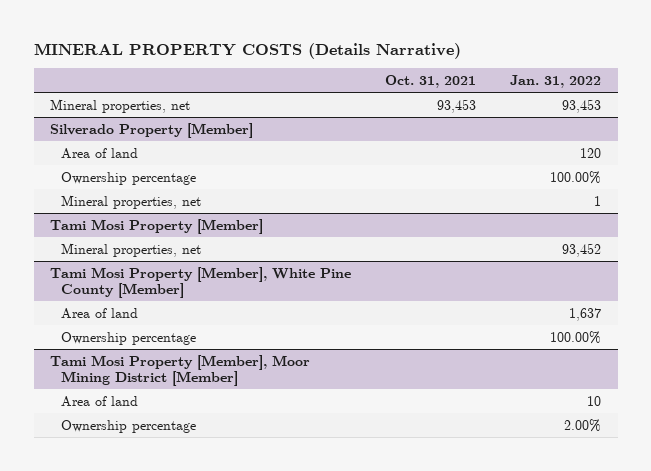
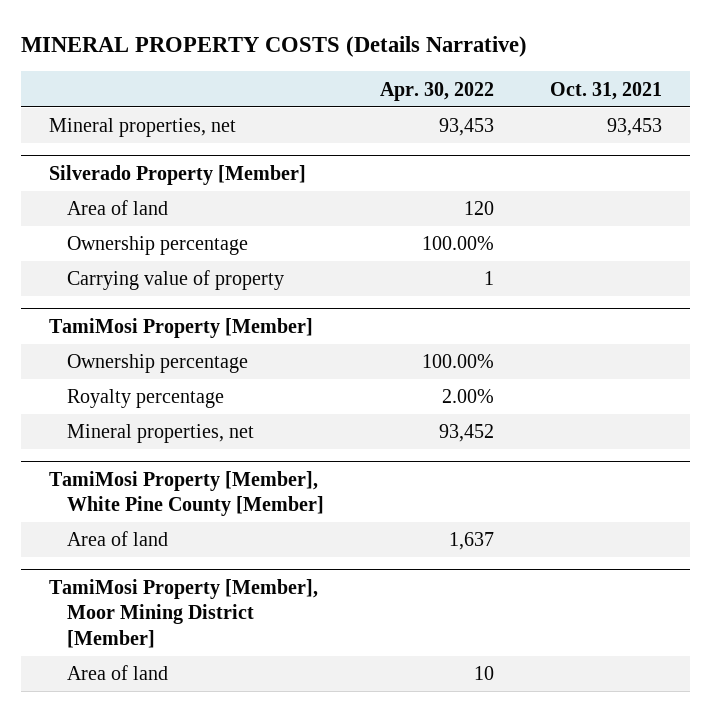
- | Oct. 31, 2021 | Jan. 31, 2022
+ | Apr. 30, 2022 | Oct. 31, 2021
@ Silverado Property [Member]
- Mineral properties, net | | 1
- Tami Mosi Property [Member]
@ Silverado Property [Member]
+ Carrying value of property | 1 |
+ TamiMosi Property [Member]
+ Ownership percentage | 100.00% |
+ Royalty percentage | 2.00% |
- Tami Mosi Property [Member], White Pine County [Member]
+ TamiMosi Property [Member], White Pine County [Member]
- Ownership percentage | | 100.00%
- Tami Mosi Property [Member], Moor Mining District [Member]
+ TamiMosi Property [Member], Moor Mining District [Member]
- Ownership percentage | | 2.00%

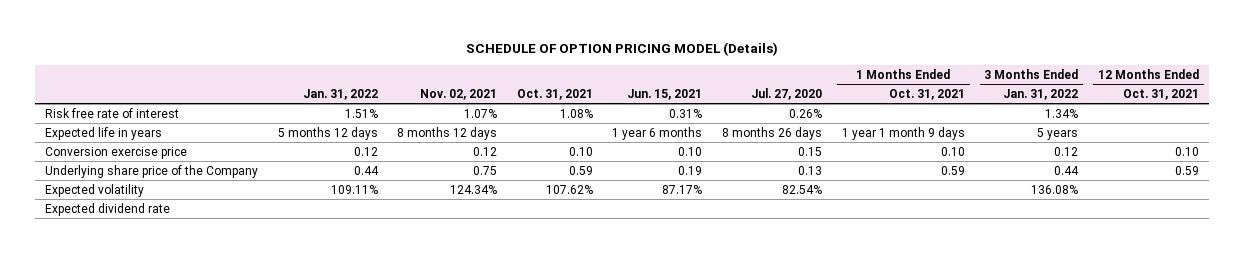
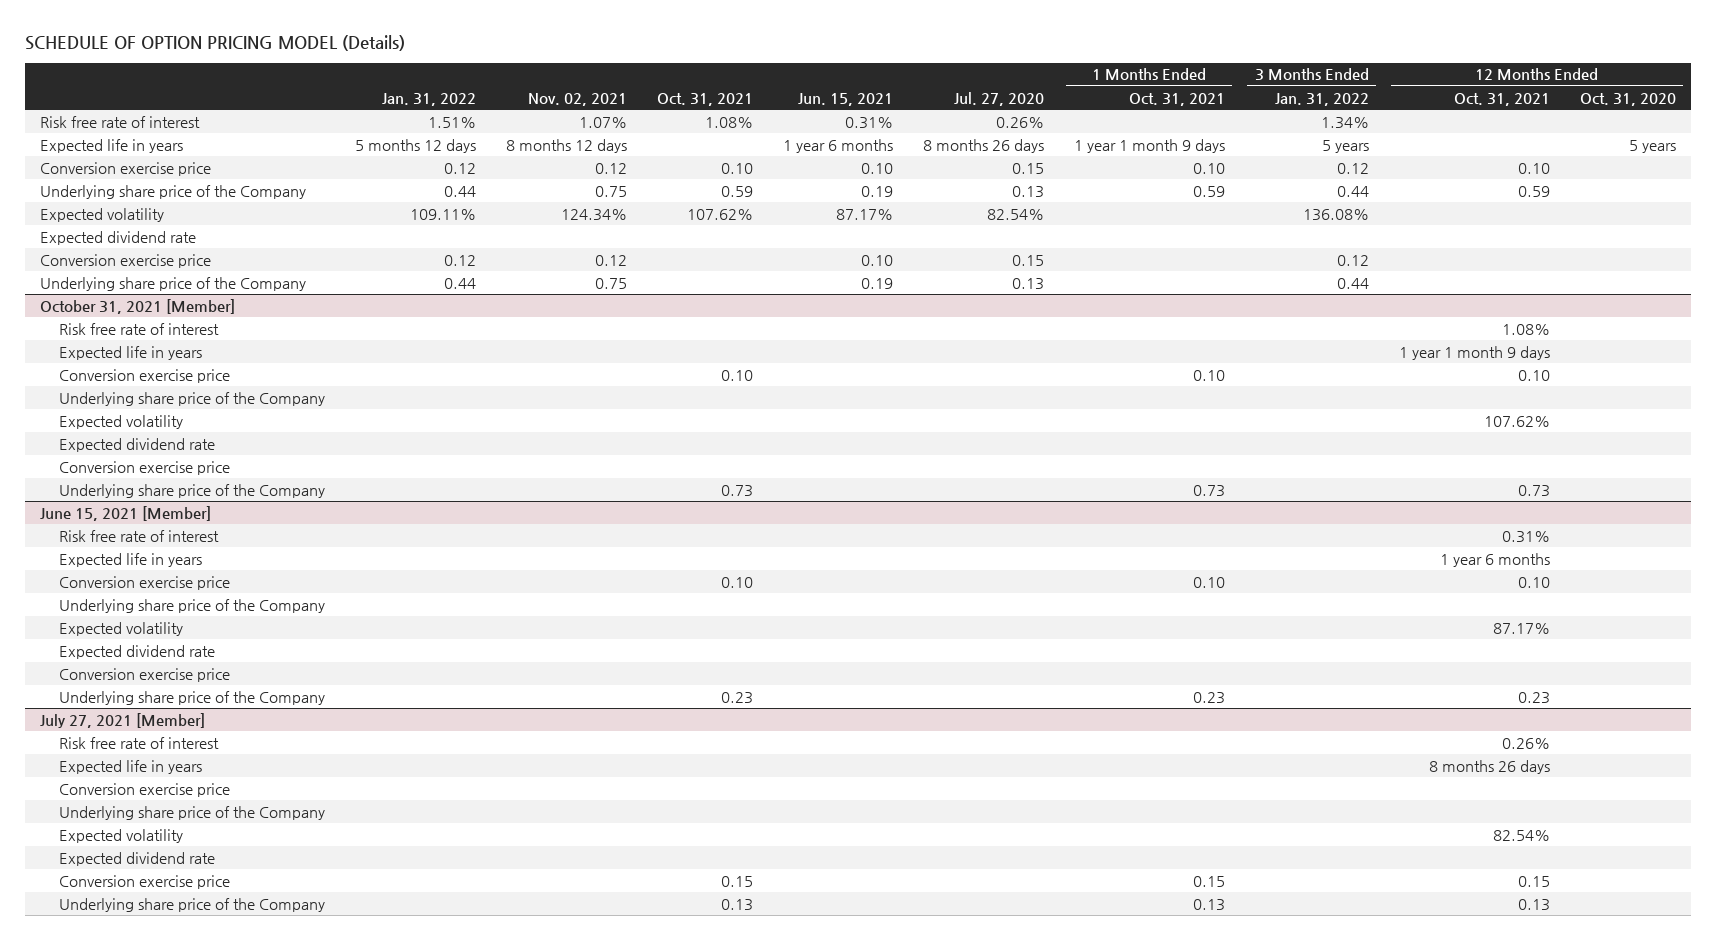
- | Jan. 31, 2022 | Nov. 02, 2021 | Oct. 31, 2021 | Jun. 15, 2021 | Jul. 27, 2020 | 1 Months Ended Oct. 31, 2021 | 3 Months Ended Jan. 31, 2022 | 12 Months Ended Oct. 31, 2021
+ | Jan. 31, 2022 | Nov. 02, 2021 | Oct. 31, 2021 | Jun. 15, 2021 | Jul. 27, 2020 | 1 Months Ended Oct. 31, 2021 | 3 Months Ended Jan. 31, 2022 | 12 Months Ended Oct. 31, 2021 | 12 Months Ended Oct. 31, 2020
+ Conversion exercise price | 0.12 | 0.12 | | 0.10 | 0.15 | | 0.12 | |
+ Underlying share price of the Company | 0.44 | 0.75 | | 0.19 | 0.13 | | 0.44 | |
+ October 31, 2021 [Member]
+ Risk free rate of interest | | | | | | | | 1.08% |
+ Expected life in years | | | | | | | | 1 year 1 month 9 days |
+ Conversion exercise price | | | 0.10 | | | 0.10 | | 0.10 |
+ Underlying share price of the Company
+ Expected volatility | | | | | | | | 107.62% |
+ Expected dividend rate
+ Conversion exercise price
+ Underlying share price of the Company | | | 0.73 | | | 0.73 | | 0.73 |
+ June 15, 2021 [Member]
+ Risk free rate of interest | | | | | | | | 0.31% |
+ Expected life in years | | | | | | | | 1 year 6 months |
+ Conversion exercise price | | | 0.10 | | | 0.10 | | 0.10 |
+ Underlying share price of the Company
+ Expected volatility | | | | | | | | 87.17% |
+ Expected dividend rate
+ Conversion exercise price
+ Underlying share price of the Company | | | 0.23 | | | 0.23 | | 0.23 |
+ July 27, 2021 [Member]
+ Risk free rate of interest | | | | | | | | 0.26% |
+ Expected life in years | | | | | | | | 8 months 26 days |
+ Conversion exercise price
+ Underlying share price of the Company
+ Expected volatility | | | | | | | | 82.54% |
+ Expected dividend rate
+ Conversion exercise price | | | 0.15 | | | 0.15 | | 0.15 |
+ Underlying share price of the Company | | | 0.13 | | | 0.13 | | 0.13 |

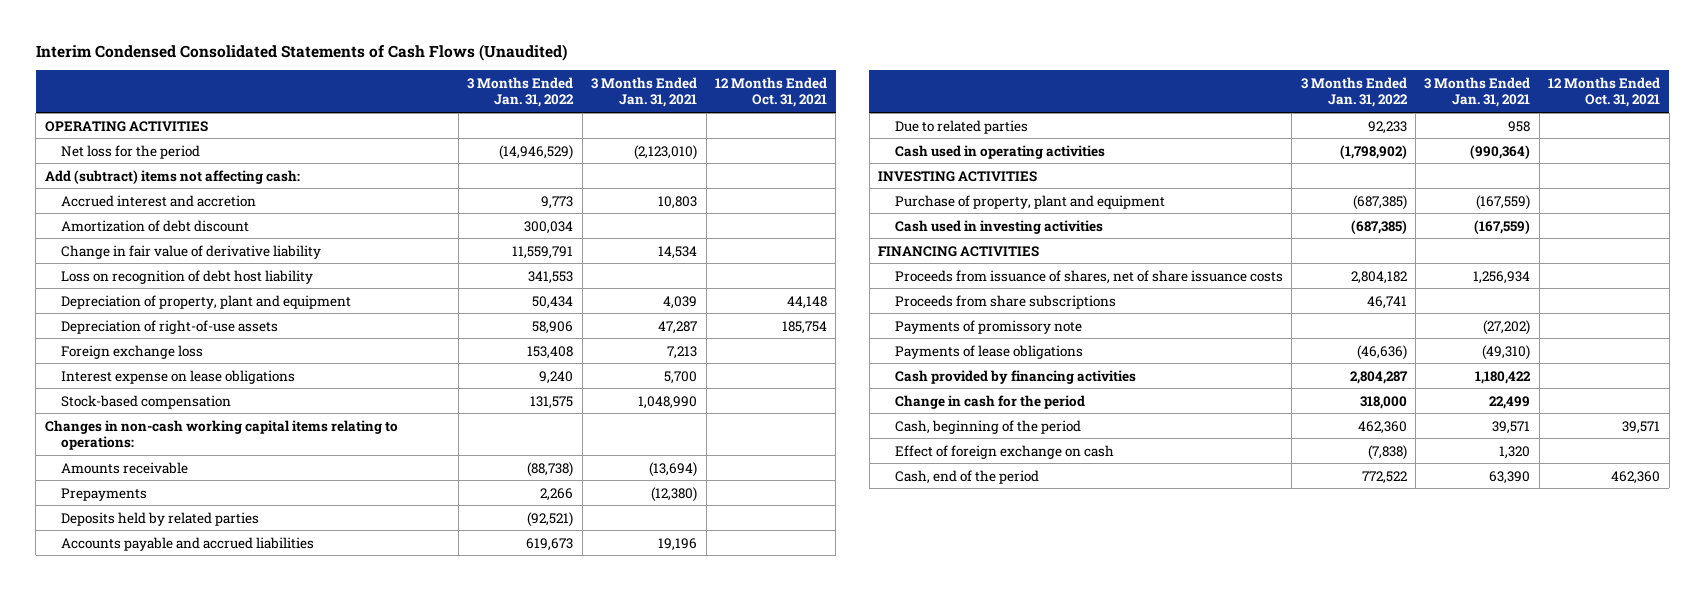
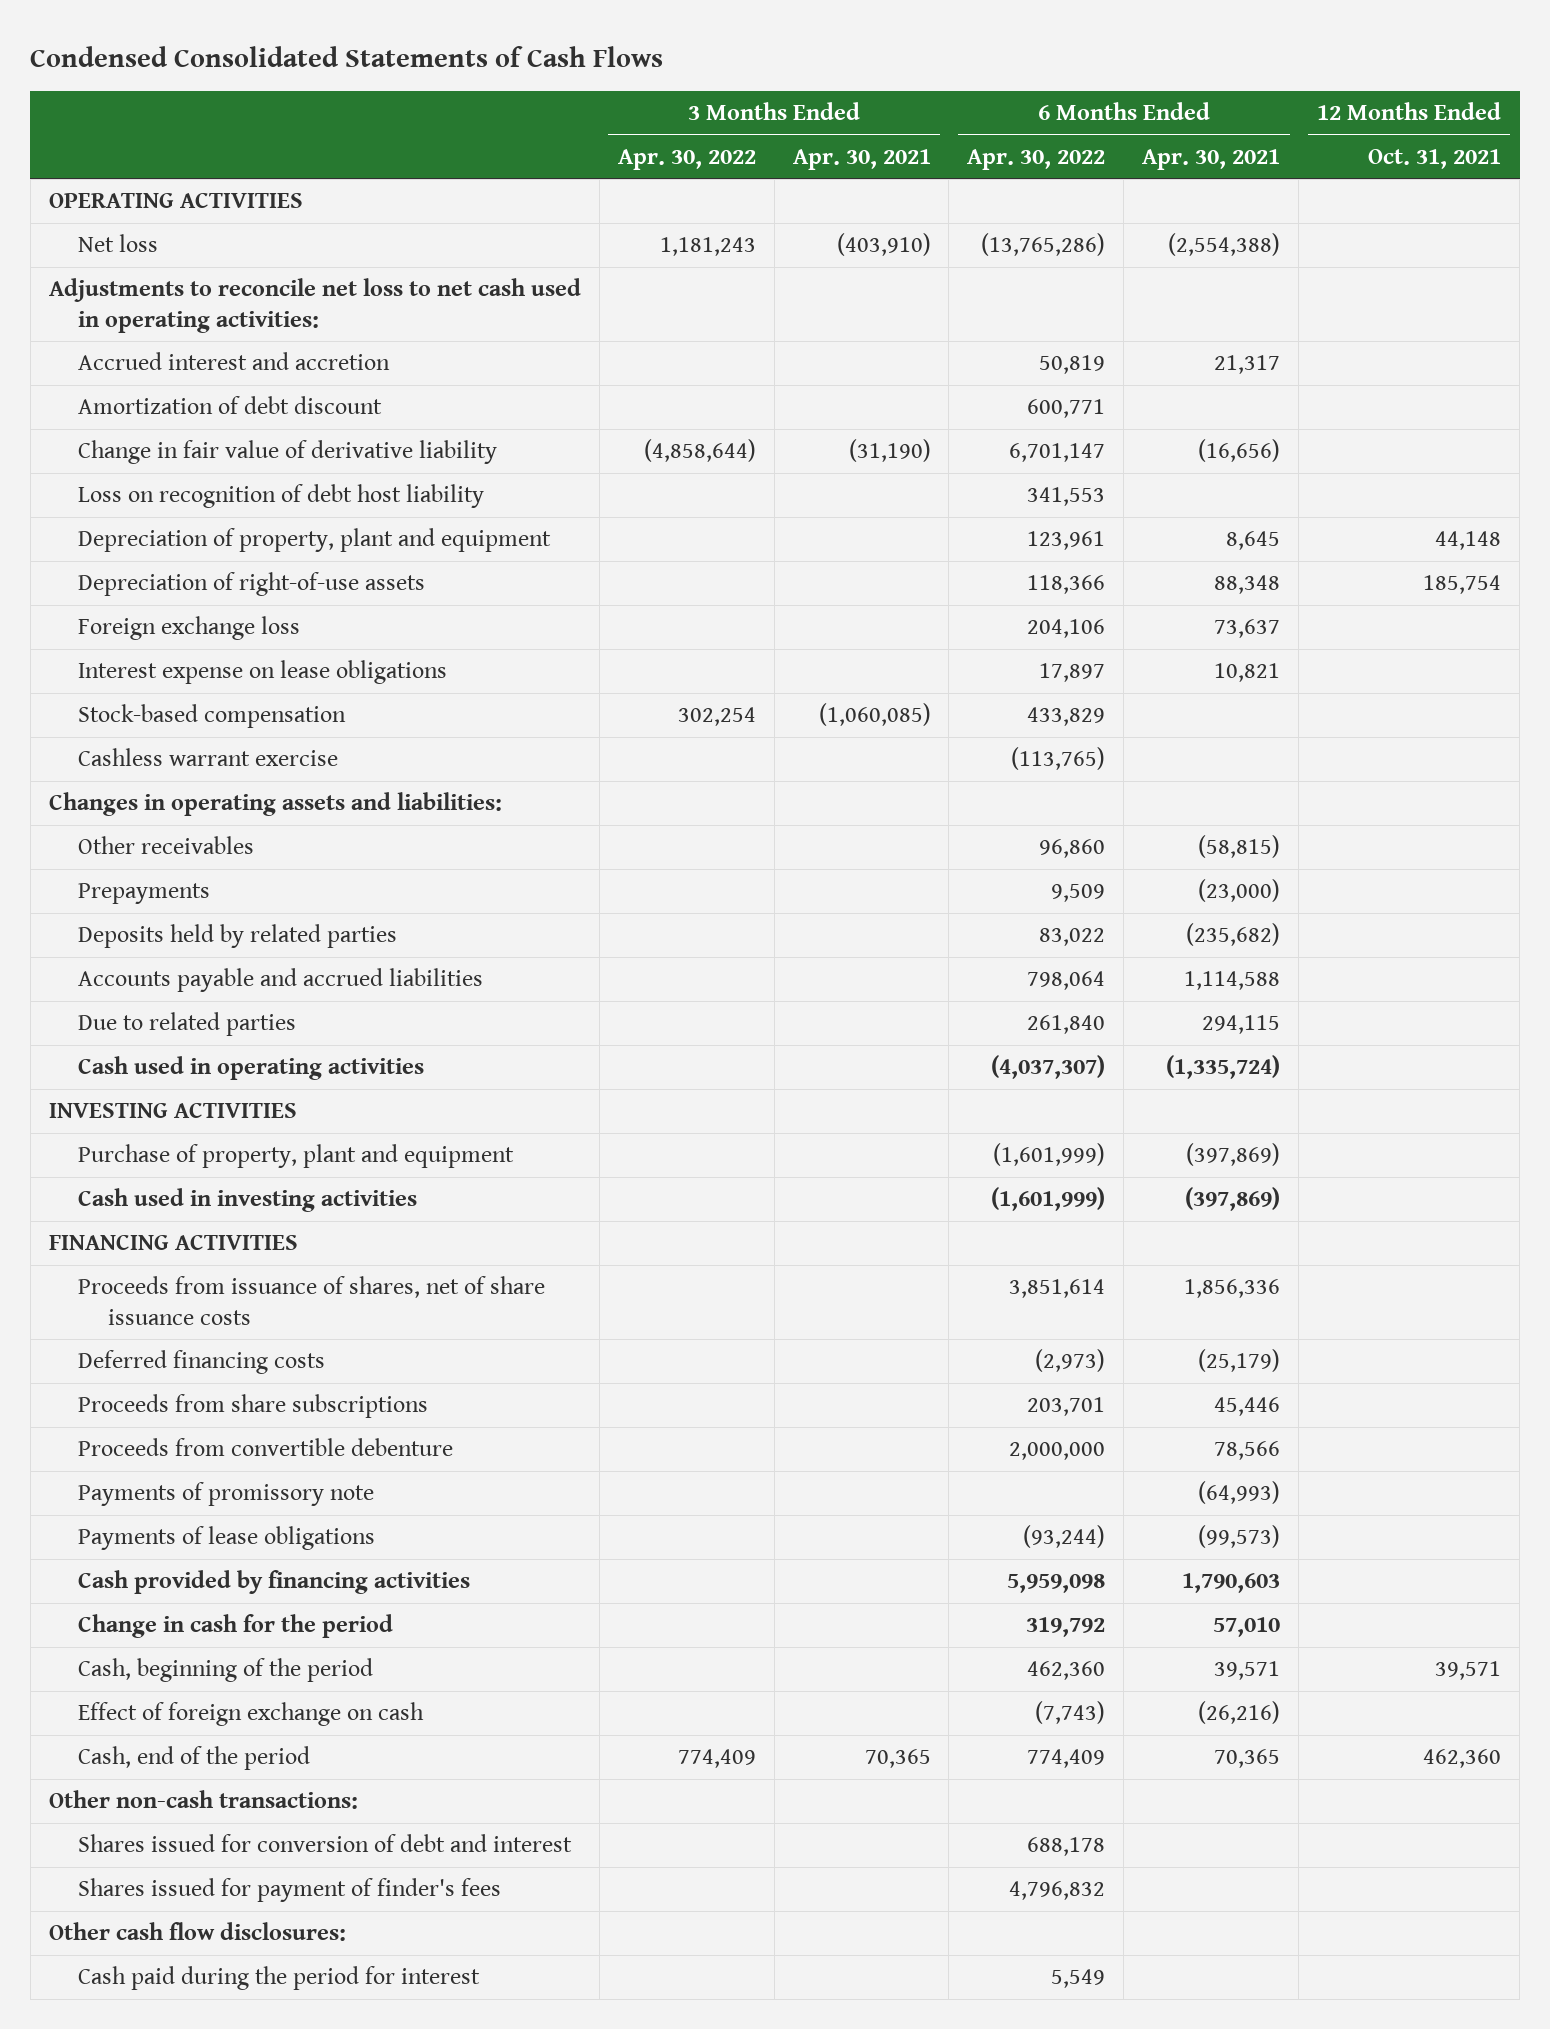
- Interim Condensed Consolidated Statements of Cash Flows (Unaudited)
+ Condensed Consolidated Statements of Cash Flows
- | 3 Months Ended Jan. 31, 2022 | 3 Months Ended Jan. 31, 2021 | 12 Months Ended Oct. 31, 2021
+ | 3 Months Ended Apr. 30, 2022 | 3 Months Ended Apr. 30, 2021 | 6 Months Ended Apr. 30, 2022 | 6 Months Ended Apr. 30, 2021 | 12 Months Ended Oct. 31, 2021
- Net loss for the period | (14,946,529) | (2,123,010) |
- Add (subtract) items not affecting cash:
+ Net loss | 1,181,243 | (403,910) | (13,765,286) | (2,554,388) |
+ Adjustments to reconcile net loss to net cash used in operating activities:
- Changes in non-cash working capital items relating to operations:
- Amounts receivable | (88,738) | (13,694) |
+ Cashless warrant exercise | | | (113,765) | |
+ Changes in operating assets and liabilities:
+ Other receivables | | | 96,860 | (58,815) |
+ Deferred financing costs | | | (2,973) | (25,179) |
+ Proceeds from convertible debenture | | | 2,000,000 | 78,566 |
+ Other non-cash transactions:
+ Shares issued for conversion of debt and interest | | | 688,178 | |
+ Shares issued for payment of finder's fees | | | 4,796,832 | |
+ Other cash flow disclosures:
+ Cash paid during the period for interest | | | 5,549 | |

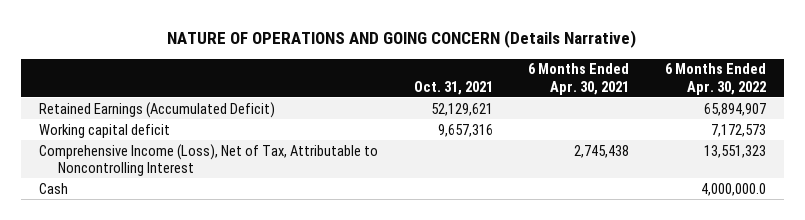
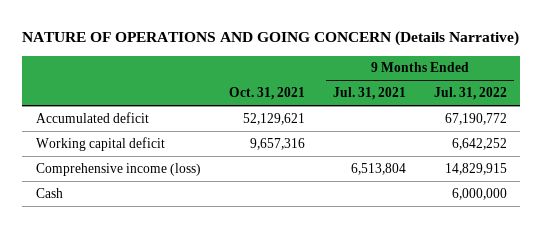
- | Oct. 31, 2021 | 6 Months Ended Apr. 30, 2021 | 6 Months Ended Apr. 30, 2022
+ | Oct. 31, 2021 | 9 Months Ended Jul. 31, 2021 | 9 Months Ended Jul. 31, 2022
- Retained Earnings (Accumulated Deficit) | 52,129,621 | | 65,894,907
+ Accumulated deficit | 52,129,621 | | 67,190,772
- Comprehensive Income (Loss), Net of Tax, Attributable to Noncontrolling Interest | | 2,745,438 | 13,551,323
+ Comprehensive income (loss) | | 6,513,804 | 14,829,915

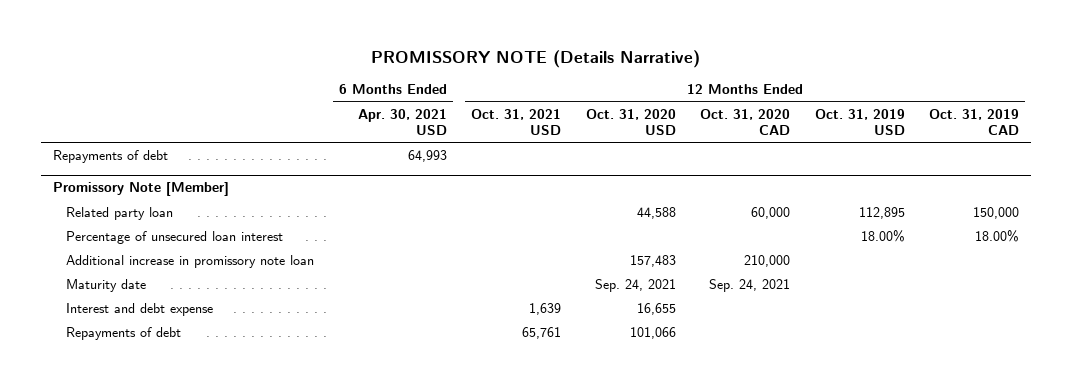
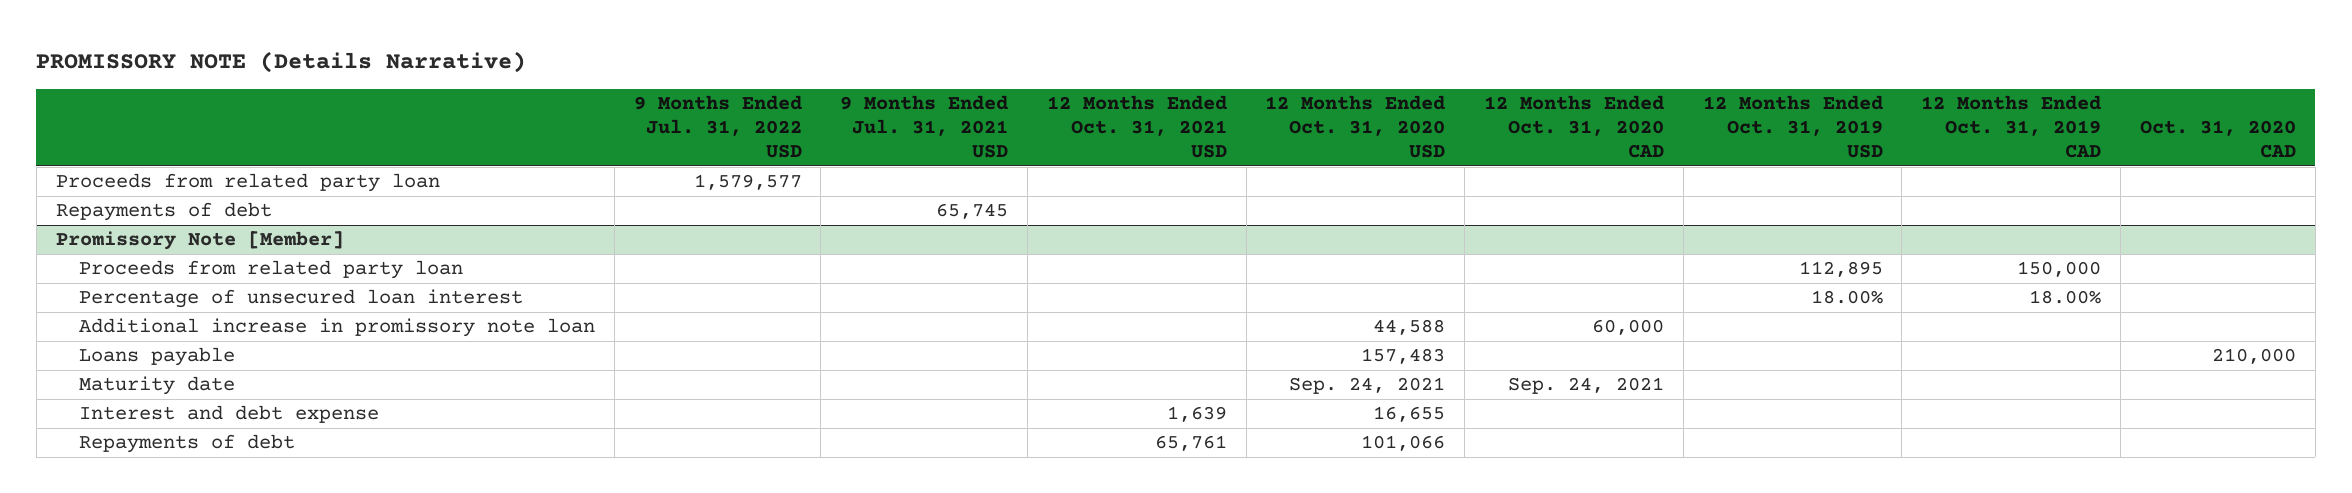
- | 6 Months Ended Apr. 30, 2021 USD | 12 Months Ended Oct. 31, 2021 USD | 12 Months Ended Oct. 31, 2020 USD | 12 Months Ended Oct. 31, 2020 CAD | 12 Months Ended Oct. 31, 2019 USD | 12 Months Ended Oct. 31, 2019 CAD
+ | 9 Months Ended Jul. 31, 2022 USD | 9 Months Ended Jul. 31, 2021 USD | 12 Months Ended Oct. 31, 2021 USD | 12 Months Ended Oct. 31, 2020 USD | 12 Months Ended Oct. 31, 2020 CAD | 12 Months Ended Oct. 31, 2019 USD | 12 Months Ended Oct. 31, 2019 CAD | Oct. 31, 2020 CAD
+ Proceeds from related party loan | 1,579,577 | | | | | | |
@ Promissory Note [Member]
- Related party loan | | | 44,588 | 60,000 | 112,895 | 150,000
+ Proceeds from related party loan | | | | | | 112,895 | 150,000 |
- Additional increase in promissory note loan | | | 157,483 | 210,000 | |
+ Additional increase in promissory note loan | | | | 44,588 | 60,000 | | |
+ Loans payable | | | | 157,483 | | | | 210,000

